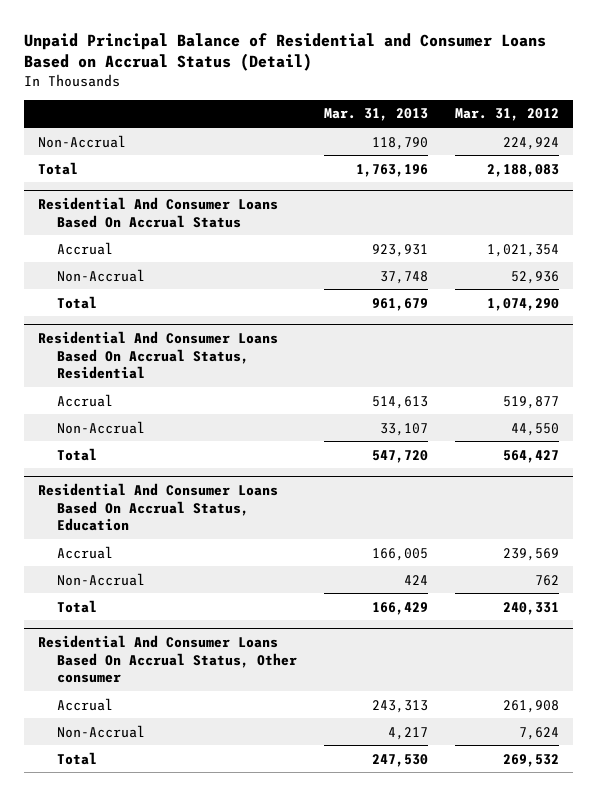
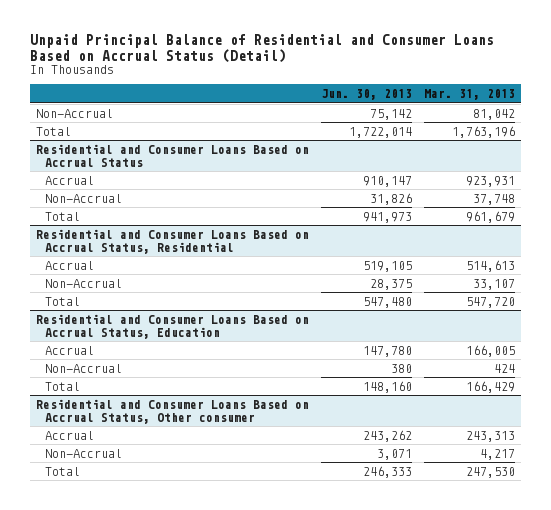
- | Mar. 31, 2013 | Mar. 31, 2012
+ | Jun. 30, 2013 | Mar. 31, 2013
- Non-Accrual | 118,790 | 224,924
+ Non-Accrual | 75,142 | 81,042
- Residential And Consumer Loans Based On Accrual Status
+ Residential and Consumer Loans Based on Accrual Status
- Residential And Consumer Loans Based On Accrual Status, Residential
+ Residential and Consumer Loans Based on Accrual Status, Residential
- Residential And Consumer Loans Based On Accrual Status, Education
+ Residential and Consumer Loans Based on Accrual Status, Education
- Residential And Consumer Loans Based On Accrual Status, Other consumer
+ Residential and Consumer Loans Based on Accrual Status, Other consumer

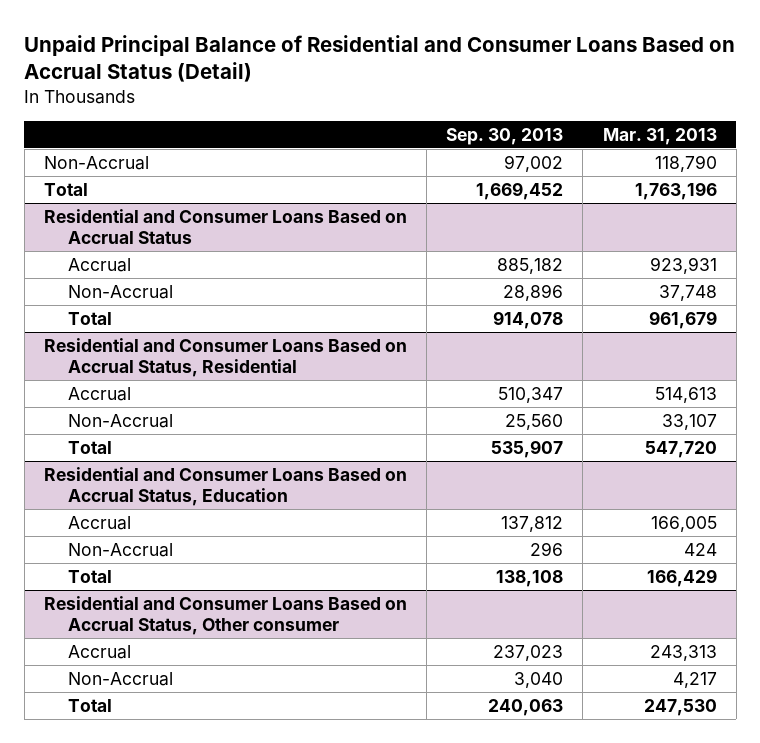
- | Jun. 30, 2013 | Mar. 31, 2013
+ | Sep. 30, 2013 | Mar. 31, 2013
- Non-Accrual | 75,142 | 81,042
+ Non-Accrual | 97,002 | 118,790

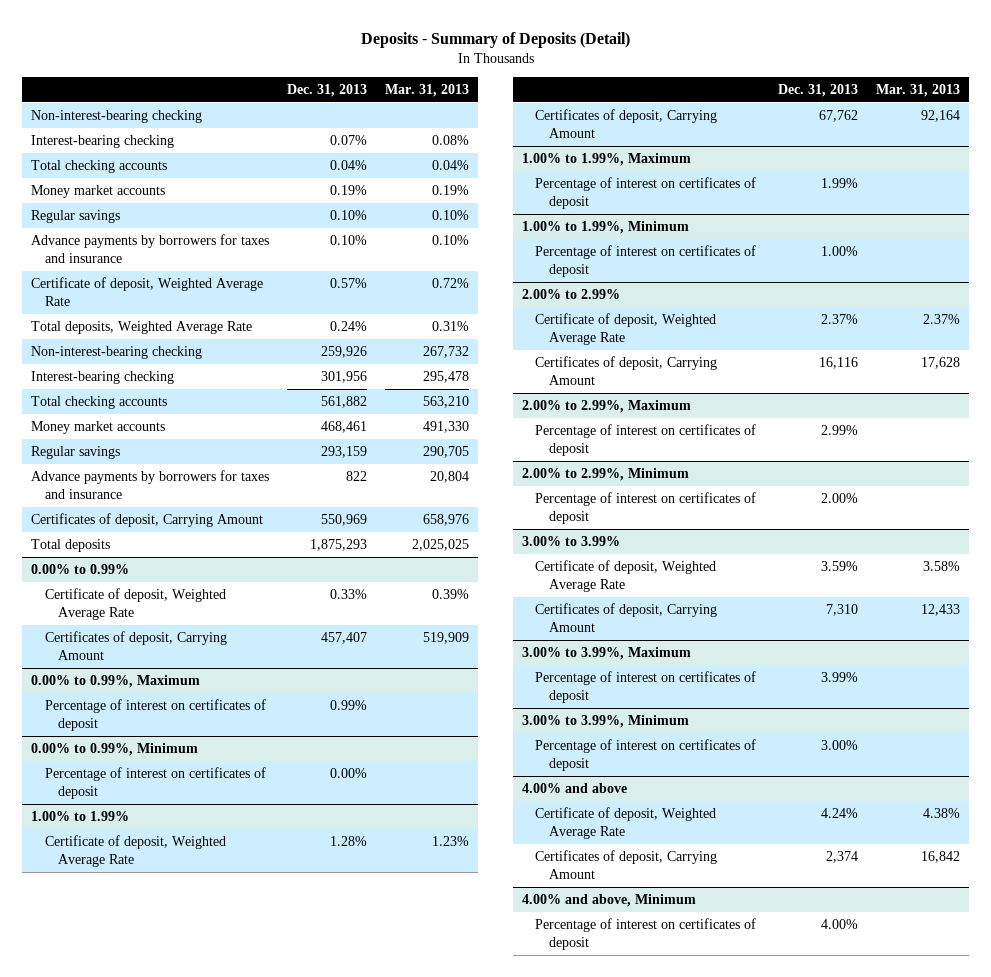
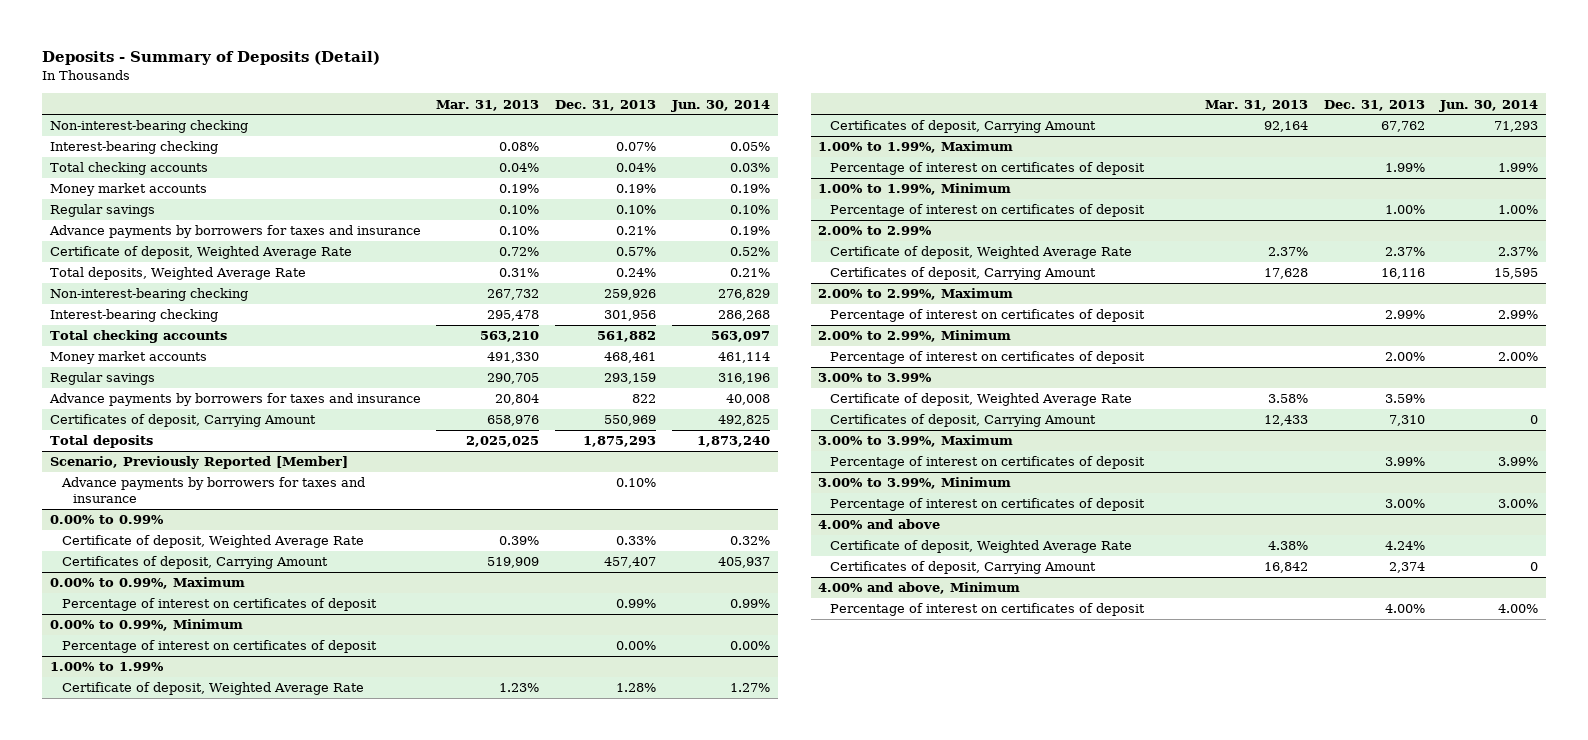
- | Dec. 31, 2013 | Mar. 31, 2013
+ | Mar. 31, 2013 | Dec. 31, 2013 | Jun. 30, 2014
- Advance payments by borrowers for taxes and insurance | 0.10% | 0.10%
+ Advance payments by borrowers for taxes and insurance | 0.10% | 0.21% | 0.19%
+ Scenario, Previously Reported [Member]
+ Advance payments by borrowers for taxes and insurance | | 0.10% |

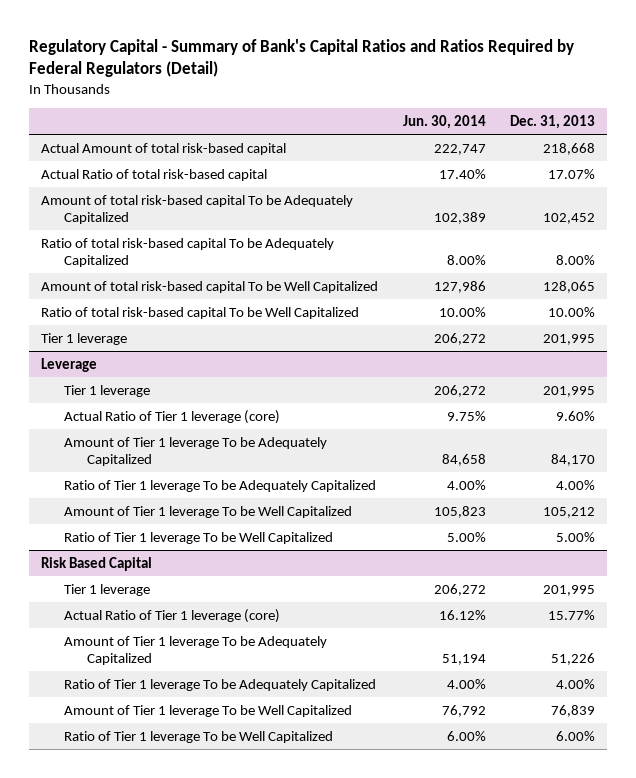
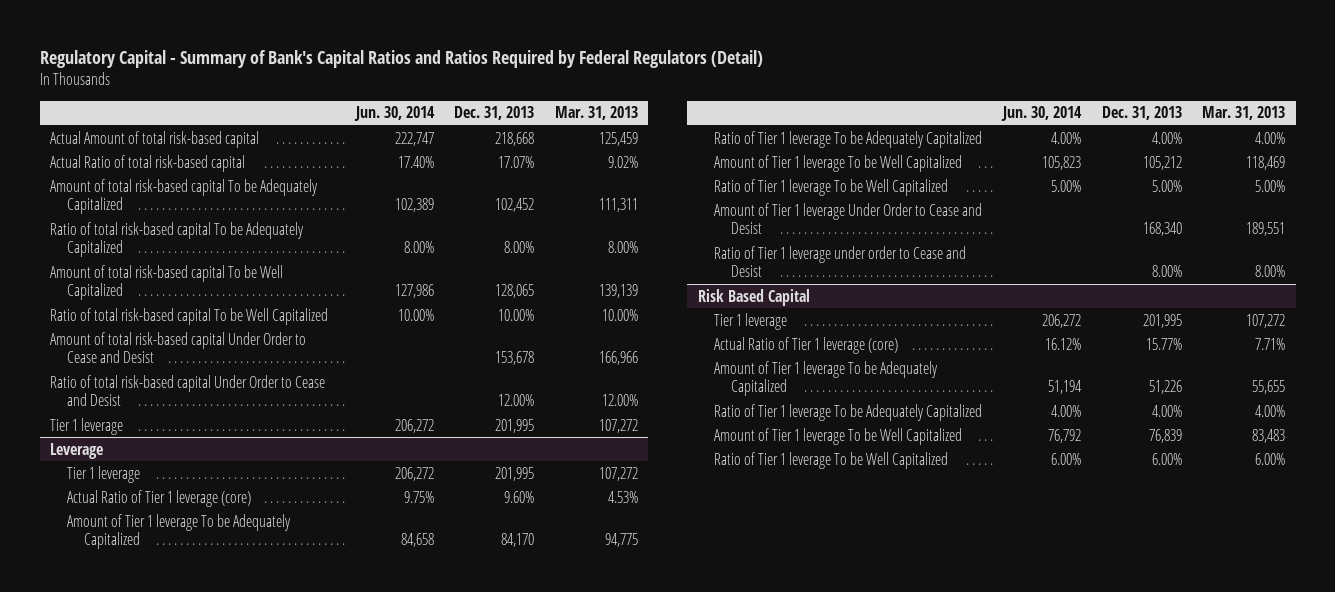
- | Jun. 30, 2014 | Dec. 31, 2013
+ | Jun. 30, 2014 | Dec. 31, 2013 | Mar. 31, 2013
+ Amount of total risk-based capital Under Order to Cease and Desist | | 153,678 | 166,966
+ Ratio of total risk-based capital Under Order to Cease and Desist | | 12.00% | 12.00%
@ Leverage
+ Amount of Tier 1 leverage Under Order to Cease and Desist | | 168,340 | 189,551
+ Ratio of Tier 1 leverage under order to Cease and Desist | | 8.00% | 8.00%

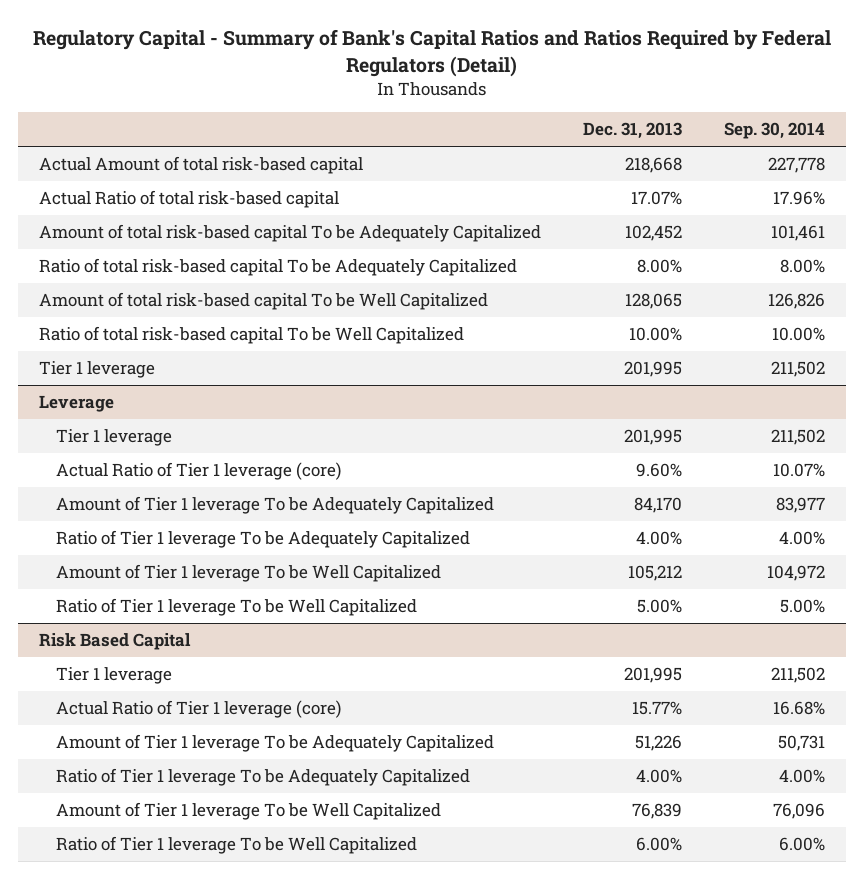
- | Jun. 30, 2014 | Dec. 31, 2013 | Mar. 31, 2013
+ | Dec. 31, 2013 | Sep. 30, 2014
- Amount of total risk-based capital Under Order to Cease and Desist | | 153,678 | 166,966
- Ratio of total risk-based capital Under Order to Cease and Desist | | 12.00% | 12.00%
@ Leverage
- Amount of Tier 1 leverage Under Order to Cease and Desist | | 168,340 | 189,551
- Ratio of Tier 1 leverage under order to Cease and Desist | | 8.00% | 8.00%

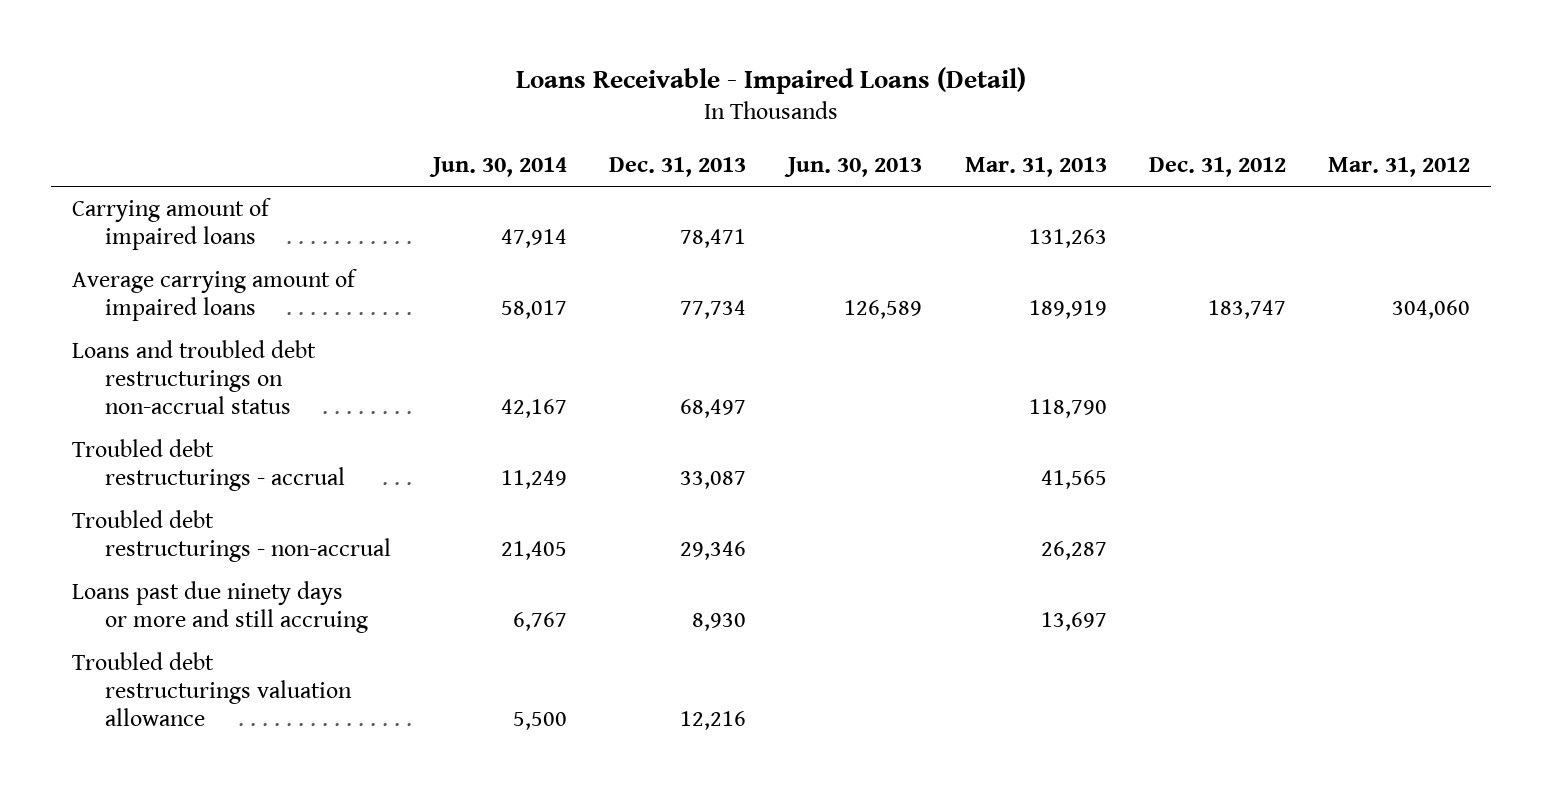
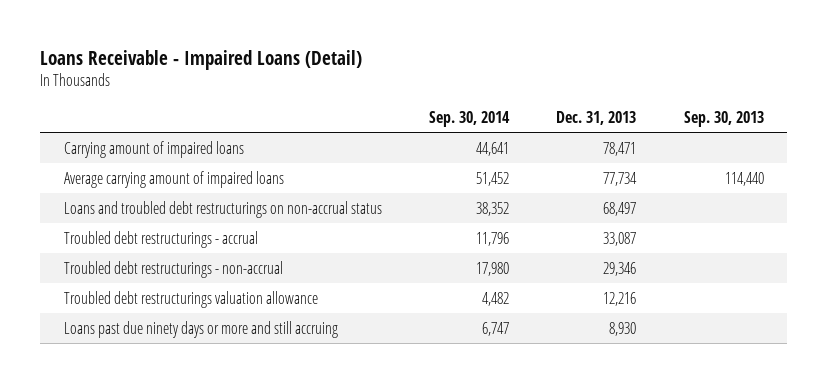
- | Jun. 30, 2014 | Dec. 31, 2013 | Jun. 30, 2013 | Mar. 31, 2013 | Dec. 31, 2012 | Mar. 31, 2012
+ | Sep. 30, 2014 | Dec. 31, 2013 | Sep. 30, 2013
moved down: Loans past due ninety days or more and still accruing | 6,747 | 8,930 |

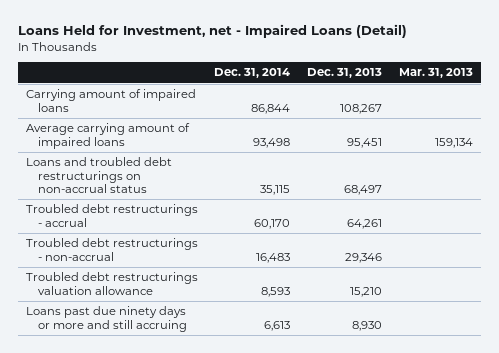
- Loans Receivable - Impaired Loans (Detail)
+ Loans Held for Investment, net - Impaired Loans (Detail)
- | Sep. 30, 2014 | Dec. 31, 2013 | Sep. 30, 2013
+ | Dec. 31, 2014 | Dec. 31, 2013 | Mar. 31, 2013
- Carrying amount of impaired loans | 44,641 | 78,471 |
- Average carrying amount of impaired loans | 51,452 | 77,734 | 114,440
+ Carrying amount of impaired loans | 86,844 | 108,267 |
+ Average carrying amount of impaired loans | 93,498 | 95,451 | 159,134
- Troubled debt restructurings - accrual | 11,796 | 33,087 |
+ Troubled debt restructurings - accrual | 60,170 | 64,261 |
- Troubled debt restructurings valuation allowance | 4,482 | 12,216 |
+ Troubled debt restructurings valuation allowance | 8,593 | 15,210 |

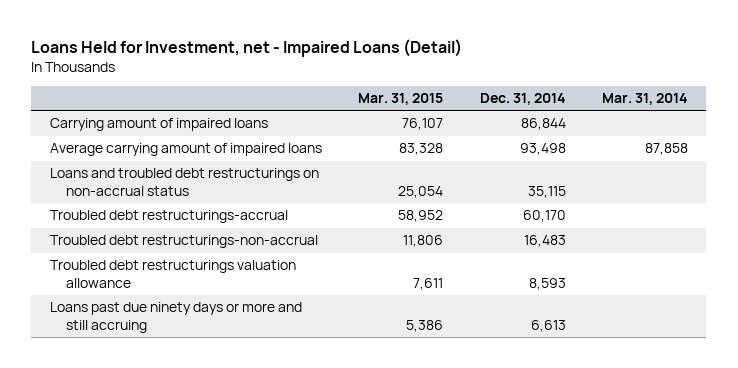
- | Dec. 31, 2014 | Dec. 31, 2013 | Mar. 31, 2013
+ | Mar. 31, 2015 | Dec. 31, 2014 | Mar. 31, 2014
- Troubled debt restructurings - accrual | 60,170 | 64,261 |
- Troubled debt restructurings - non-accrual | 16,483 | 29,346 |
+ Troubled debt restructurings-accrual | 58,952 | 60,170 |
+ Troubled debt restructurings-non-accrual | 11,806 | 16,483 |

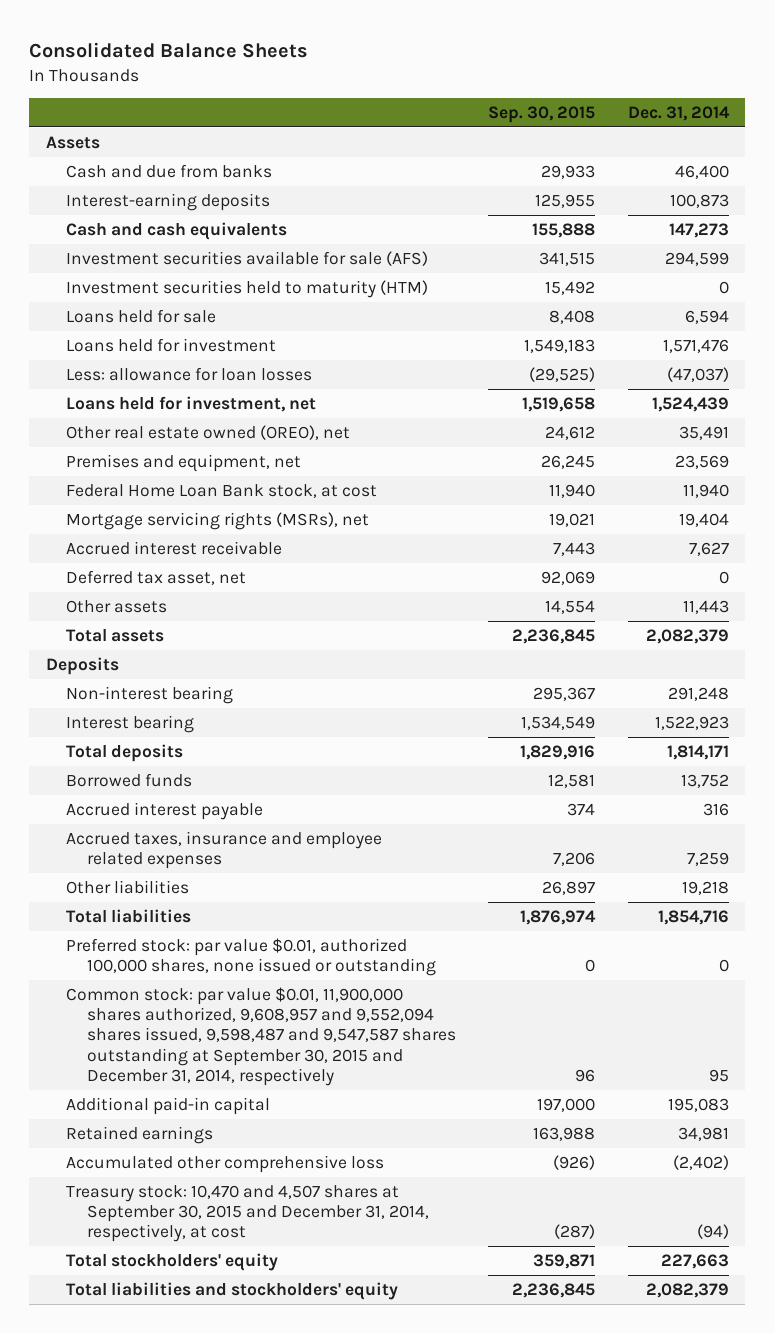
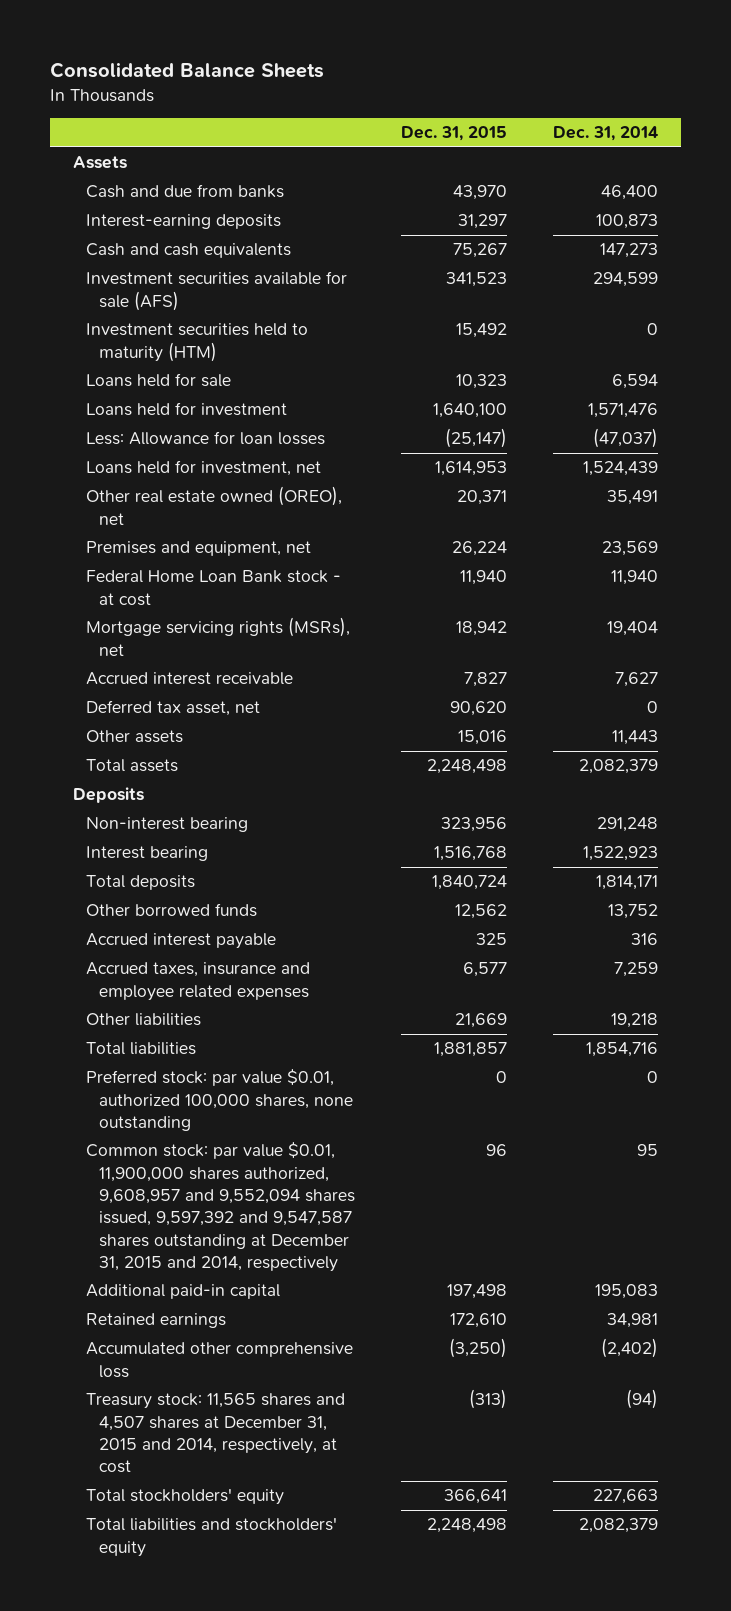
- | Sep. 30, 2015 | Dec. 31, 2014
+ | Dec. 31, 2015 | Dec. 31, 2014
- Less: allowance for loan losses | (29,525) | (47,037)
+ Less: Allowance for loan losses | (25,147) | (47,037)
- Federal Home Loan Bank stock, at cost | 11,940 | 11,940
+ Federal Home Loan Bank stock - at cost | 11,940 | 11,940
- Borrowed funds | 12,581 | 13,752
+ Other borrowed funds | 12,562 | 13,752
- Preferred stock: par value $0.01, authorized 100,000 shares, none issued or outstanding | 0 | 0
- Common stock: par value $0.01, 11,900,000 shares authorized, 9,608,957 and 9,552,094 shares issued, 9,598,487 and 9,547,587 shares outstanding at September 30, 2015 and December 31, 2014, respectively | 96 | 95
+ Preferred stock: par value $0.01, authorized 100,000 shares, none outstanding | 0 | 0
+ Common stock: par value $0.01, 11,900,000 shares authorized, 9,608,957 and 9,552,094 shares issued, 9,597,392 and 9,547,587 shares outstanding at December 31, 2015 and 2014, respectively | 96 | 95
- Treasury stock: 10,470 and 4,507 shares at September 30, 2015 and December 31, 2014, respectively, at cost | (287) | (94)
+ Treasury stock: 11,565 shares and 4,507 shares at December 31, 2015 and 2014, respectively, at cost | (313) | (94)

